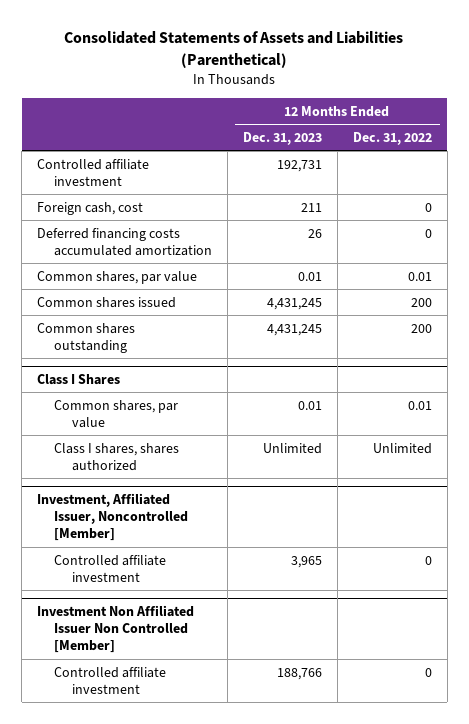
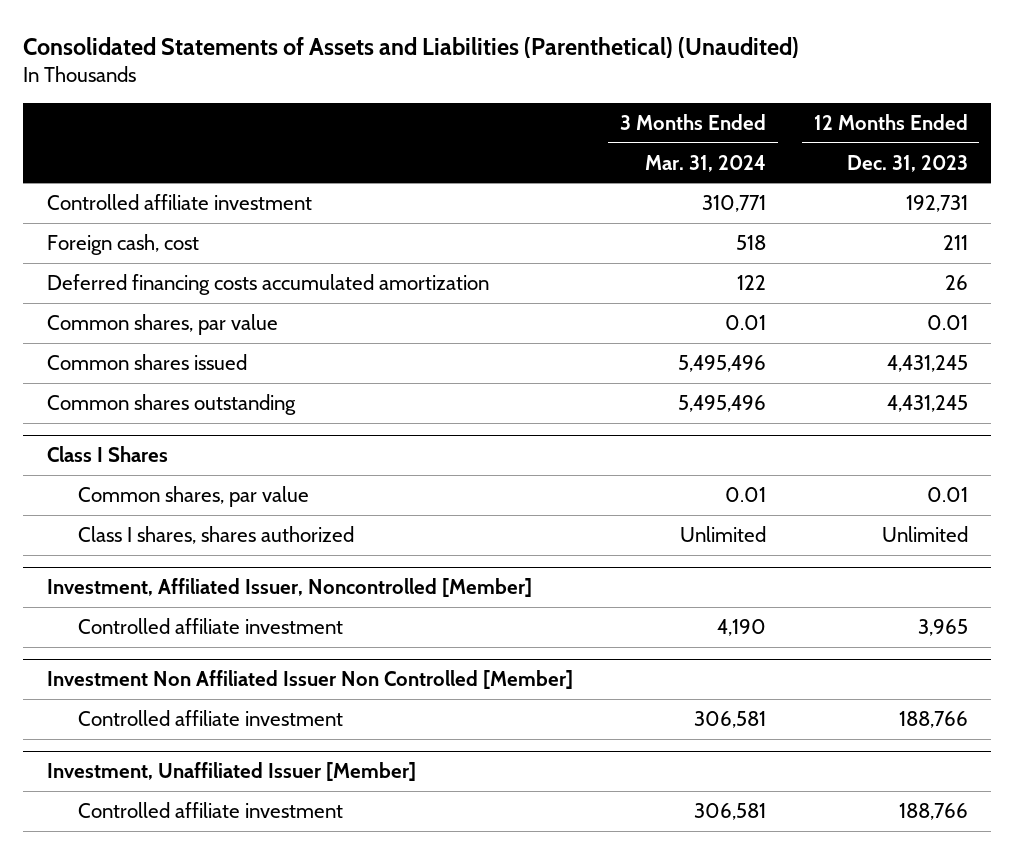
- Consolidated Statements of Assets and Liabilities (Parenthetical)
+ Consolidated Statements of Assets and Liabilities (Parenthetical) (Unaudited)
- | 12 Months Ended Dec. 31, 2023 | 12 Months Ended Dec. 31, 2022
+ | 3 Months Ended Mar. 31, 2024 | 12 Months Ended Dec. 31, 2023
+ Investment, Unaffiliated Issuer [Member]
+ Controlled affiliate investment | 306,581 | 188,766

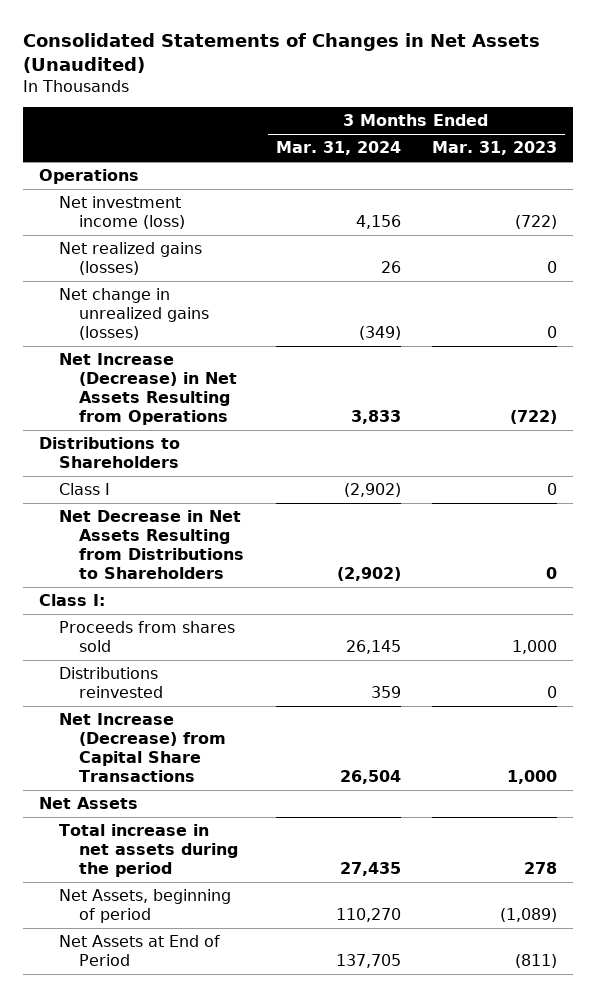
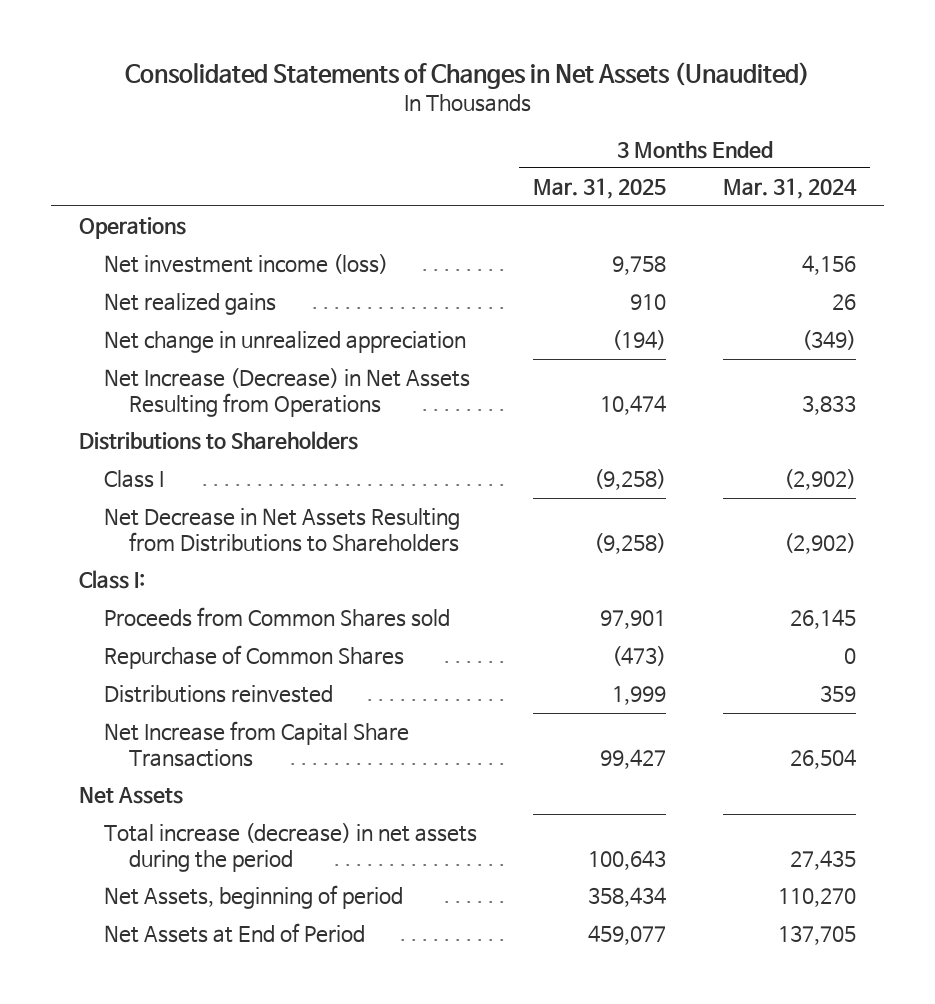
- | 3 Months Ended Mar. 31, 2024 | 3 Months Ended Mar. 31, 2023
+ | 3 Months Ended Mar. 31, 2025 | 3 Months Ended Mar. 31, 2024
- Net realized gains (losses) | 26 | 0
- Net change in unrealized gains (losses) | (349) | 0
+ Net realized gains | 910 | 26
+ Net change in unrealized appreciation | (194) | (349)
- Proceeds from shares sold | 26,145 | 1,000
+ Proceeds from Common Shares sold | 97,901 | 26,145
+ Repurchase of Common Shares | (473) | 0
- Net Increase (Decrease) from Capital Share Transactions | 26,504 | 1,000
+ Net Increase from Capital Share Transactions | 99,427 | 26,504
- Total increase in net assets during the period | 27,435 | 278
+ Total increase (decrease) in net assets during the period | 100,643 | 27,435

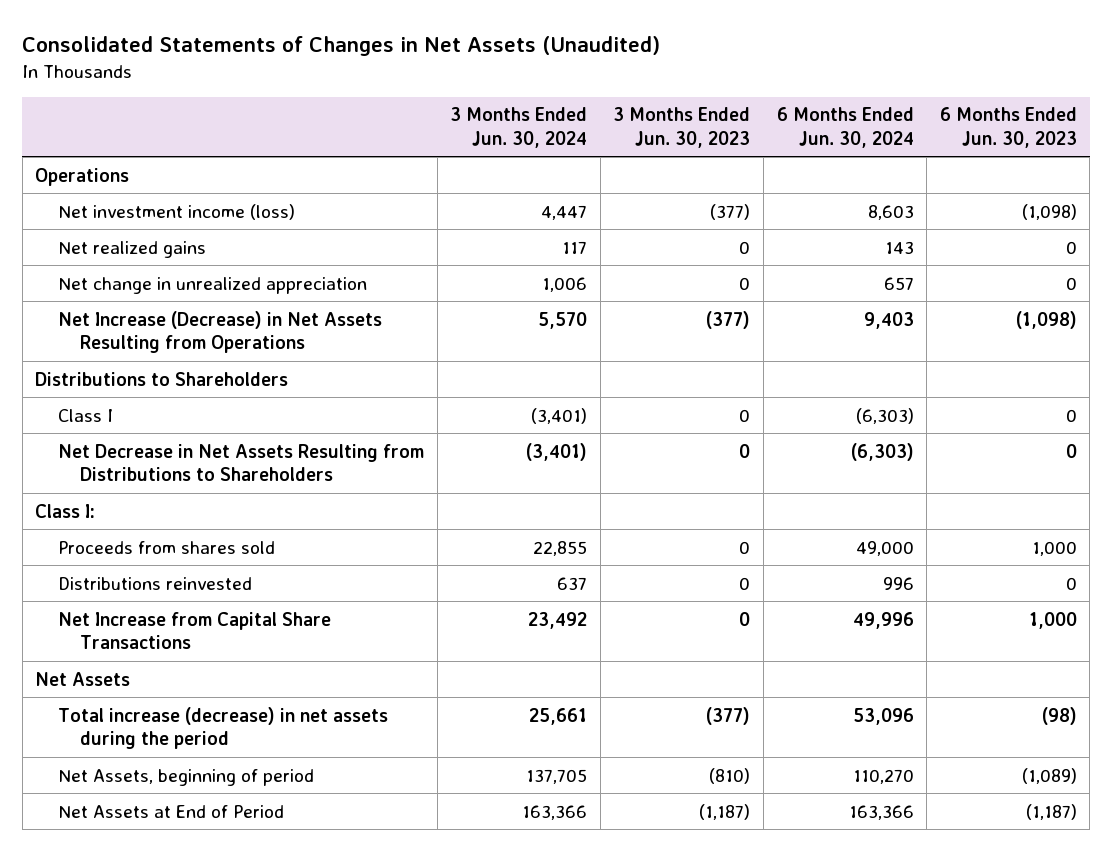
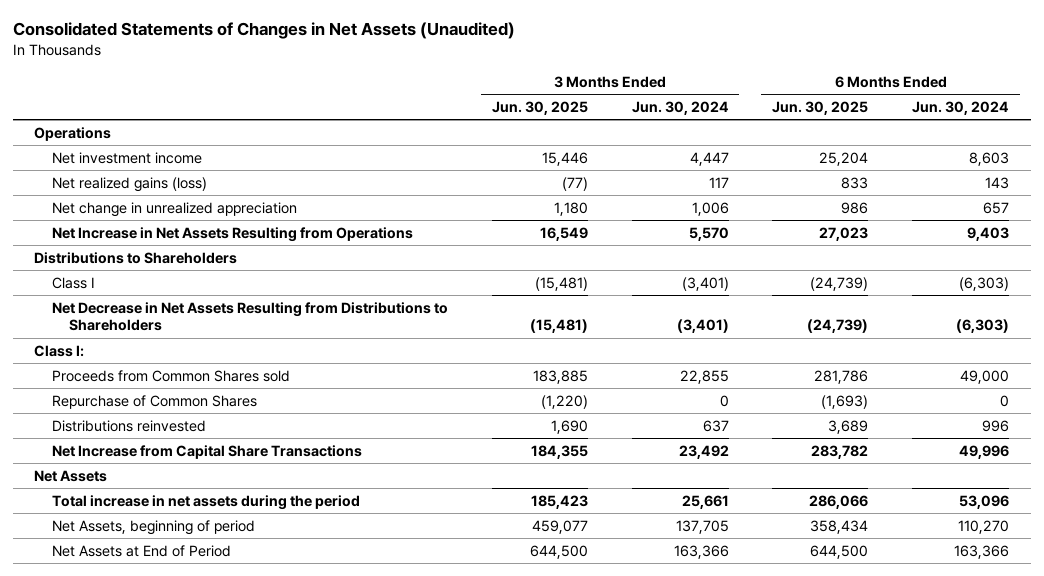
- | 3 Months Ended Jun. 30, 2024 | 3 Months Ended Jun. 30, 2023 | 6 Months Ended Jun. 30, 2024 | 6 Months Ended Jun. 30, 2023
+ | 3 Months Ended Jun. 30, 2025 | 3 Months Ended Jun. 30, 2024 | 6 Months Ended Jun. 30, 2025 | 6 Months Ended Jun. 30, 2024
- Net investment income (loss) | 4,447 | (377) | 8,603 | (1,098)
- Net realized gains | 117 | 0 | 143 | 0
+ Net investment income | 15,446 | 4,447 | 25,204 | 8,603
+ Net realized gains (loss) | (77) | 117 | 833 | 143
- Net Increase (Decrease) in Net Assets Resulting from Operations | 5,570 | (377) | 9,403 | (1,098)
+ Net Increase in Net Assets Resulting from Operations | 16,549 | 5,570 | 27,023 | 9,403
- Proceeds from shares sold | 22,855 | 0 | 49,000 | 1,000
+ Proceeds from Common Shares sold | 183,885 | 22,855 | 281,786 | 49,000
+ Repurchase of Common Shares | (1,220) | 0 | (1,693) | 0
- Total increase (decrease) in net assets during the period | 25,661 | (377) | 53,096 | (98)
+ Total increase in net assets during the period | 185,423 | 25,661 | 286,066 | 53,096

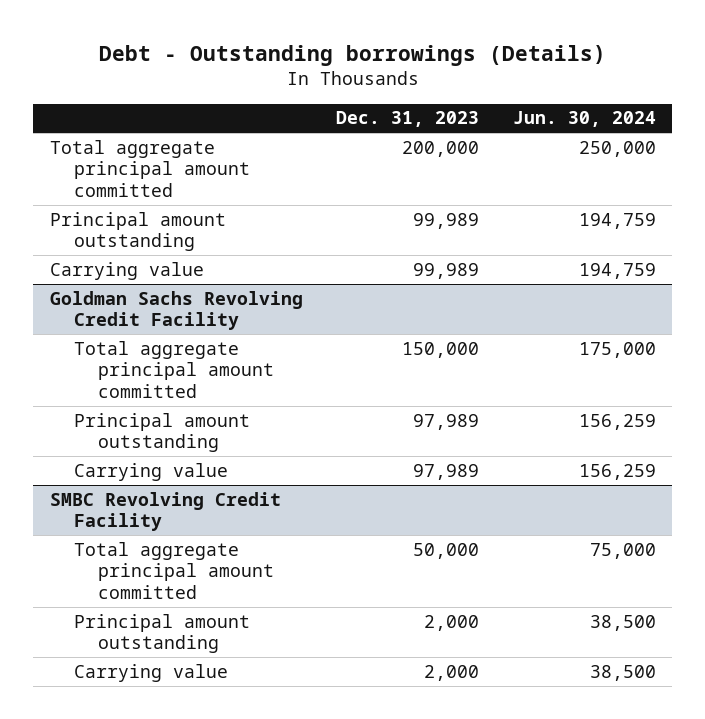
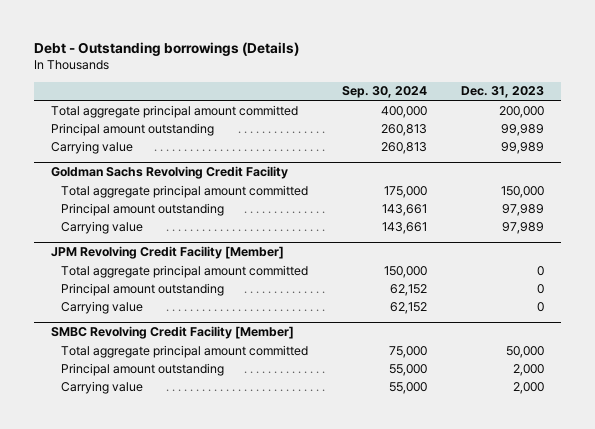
- | Dec. 31, 2023 | Jun. 30, 2024
+ | Sep. 30, 2024 | Dec. 31, 2023
- SMBC Revolving Credit Facility
+ JPM Revolving Credit Facility [Member]
+ Total aggregate principal amount committed | 150,000 | 0
+ Principal amount outstanding | 62,152 | 0
+ Carrying value | 62,152 | 0
+ SMBC Revolving Credit Facility [Member]

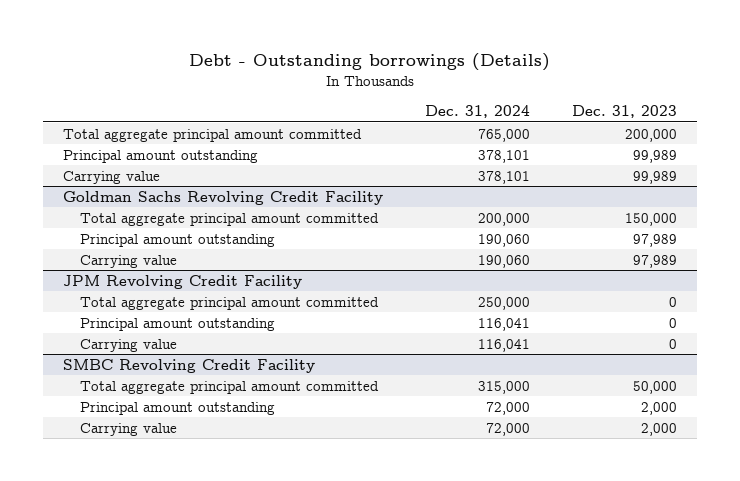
- | Sep. 30, 2024 | Dec. 31, 2023
+ | Dec. 31, 2024 | Dec. 31, 2023
- JPM Revolving Credit Facility [Member]
+ JPM Revolving Credit Facility
- SMBC Revolving Credit Facility [Member]
+ SMBC Revolving Credit Facility

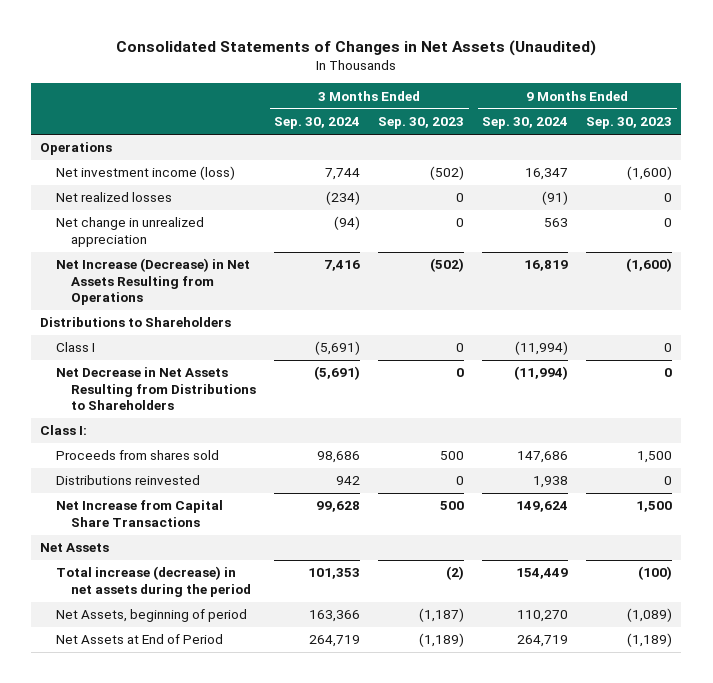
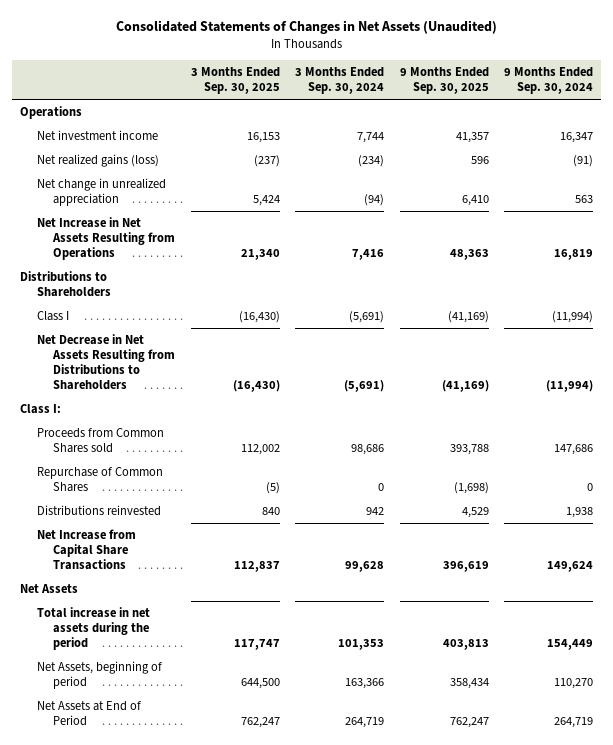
- | 3 Months Ended Sep. 30, 2024 | 3 Months Ended Sep. 30, 2023 | 9 Months Ended Sep. 30, 2024 | 9 Months Ended Sep. 30, 2023
+ | 3 Months Ended Sep. 30, 2025 | 3 Months Ended Sep. 30, 2024 | 9 Months Ended Sep. 30, 2025 | 9 Months Ended Sep. 30, 2024
- Net investment income (loss) | 7,744 | (502) | 16,347 | (1,600)
- Net realized losses | (234) | 0 | (91) | 0
+ Net investment income | 16,153 | 7,744 | 41,357 | 16,347
+ Net realized gains (loss) | (237) | (234) | 596 | (91)
- Net Increase (Decrease) in Net Assets Resulting from Operations | 7,416 | (502) | 16,819 | (1,600)
+ Net Increase in Net Assets Resulting from Operations | 21,340 | 7,416 | 48,363 | 16,819
- Proceeds from shares sold | 98,686 | 500 | 147,686 | 1,500
+ Proceeds from Common Shares sold | 112,002 | 98,686 | 393,788 | 147,686
+ Repurchase of Common Shares | (5) | 0 | (1,698) | 0
- Total increase (decrease) in net assets during the period | 101,353 | (2) | 154,449 | (100)
+ Total increase in net assets during the period | 117,747 | 101,353 | 403,813 | 154,449

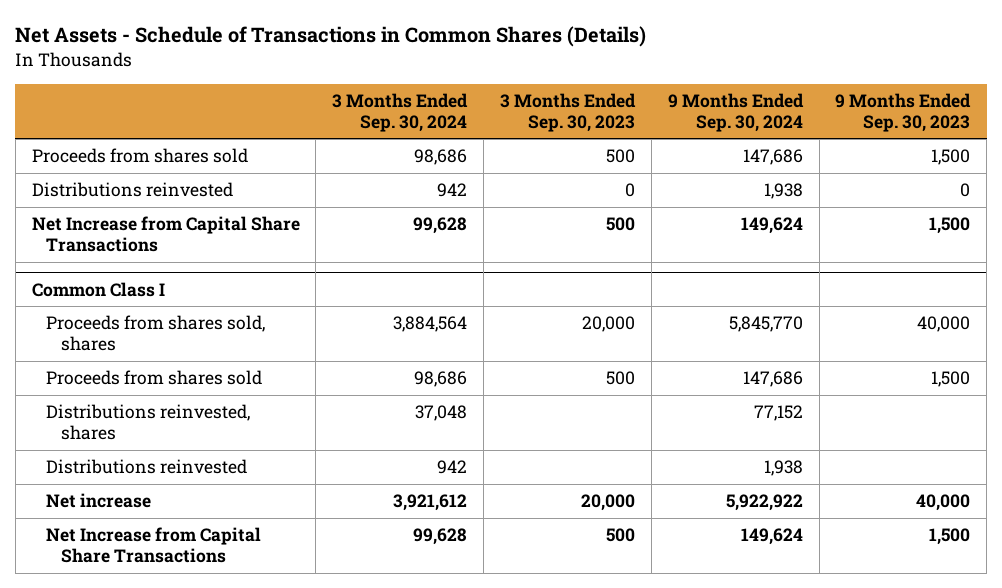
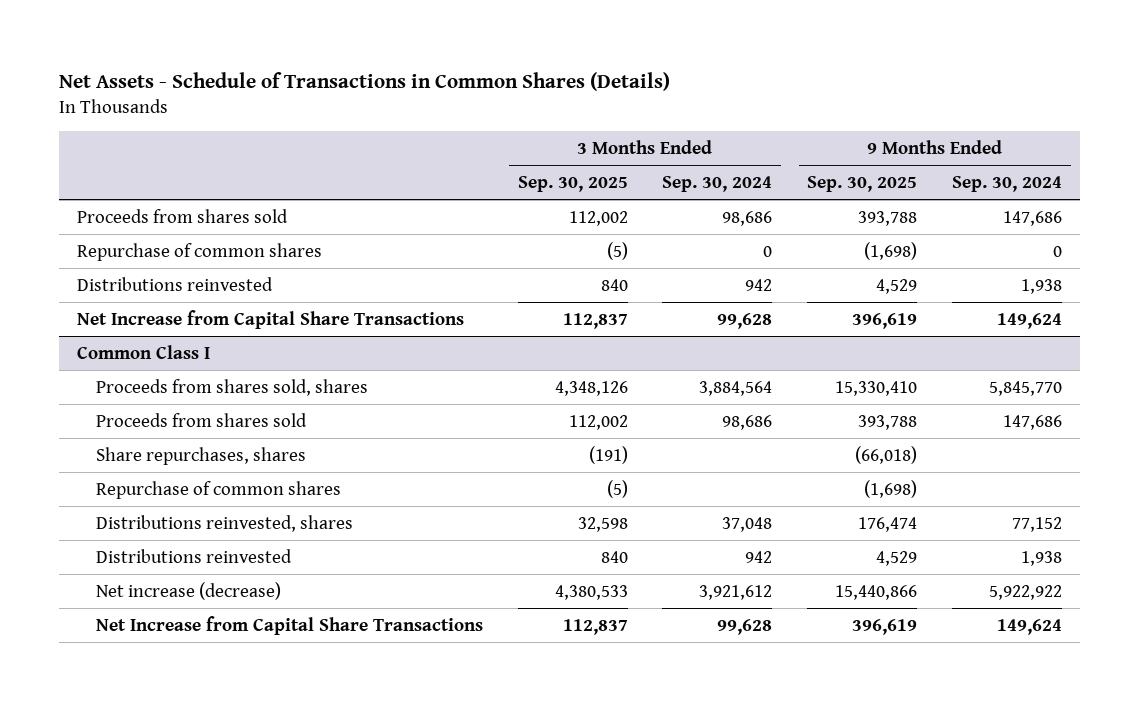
- | 3 Months Ended Sep. 30, 2024 | 3 Months Ended Sep. 30, 2023 | 9 Months Ended Sep. 30, 2024 | 9 Months Ended Sep. 30, 2023
+ | 3 Months Ended Sep. 30, 2025 | 3 Months Ended Sep. 30, 2024 | 9 Months Ended Sep. 30, 2025 | 9 Months Ended Sep. 30, 2024
+ Repurchase of common shares | (5) | 0 | (1,698) | 0
@ Common Class I
+ Share repurchases, shares | (191) | | (66,018) |
+ Repurchase of common shares | (5) | | (1,698) |
- Net increase | 3,921,612 | 20,000 | 5,922,922 | 40,000
+ Net increase (decrease) | 4,380,533 | 3,921,612 | 15,440,866 | 5,922,922

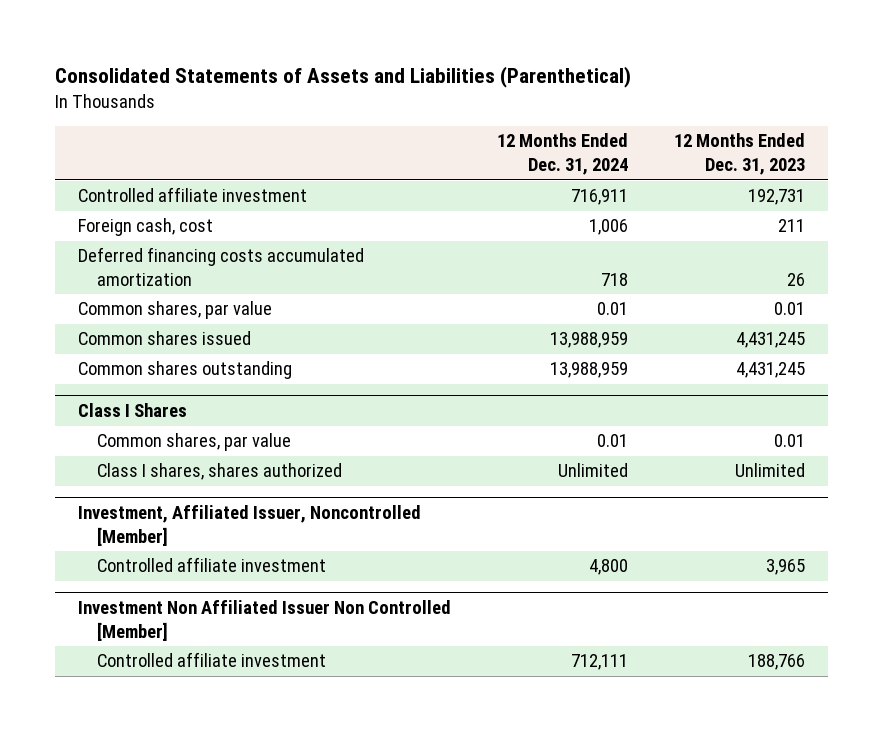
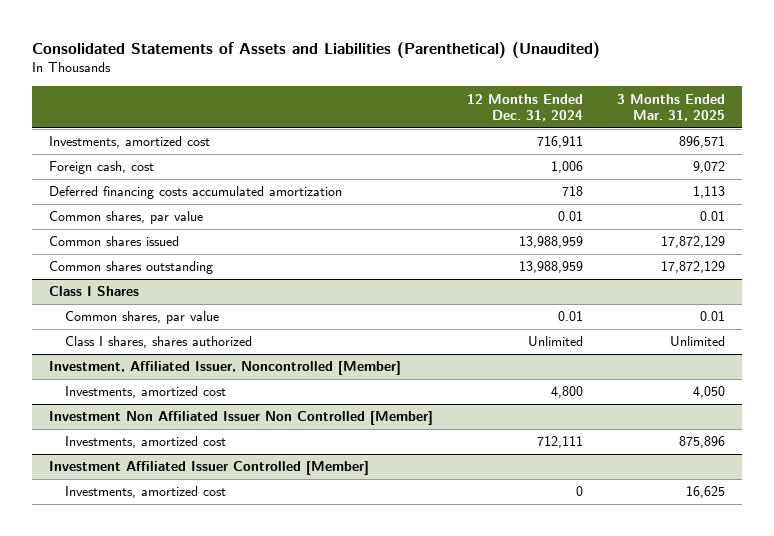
- Consolidated Statements of Assets and Liabilities (Parenthetical)
+ Consolidated Statements of Assets and Liabilities (Parenthetical) (Unaudited)
- | 12 Months Ended Dec. 31, 2024 | 12 Months Ended Dec. 31, 2023
+ | 12 Months Ended Dec. 31, 2024 | 3 Months Ended Mar. 31, 2025
- Controlled affiliate investment | 716,911 | 192,731
+ Investments, amortized cost | 716,911 | 896,571
@ Investment, Affiliated Issuer, Noncontrolled [Member]
- Controlled affiliate investment | 4,800 | 3,965
+ Investments, amortized cost | 4,800 | 4,050
@ Investment Non Affiliated Issuer Non Controlled [Member]
- Controlled affiliate investment | 712,111 | 188,766
+ Investments, amortized cost | 712,111 | 875,896
+ Investment Affiliated Issuer Controlled [Member]
+ Investments, amortized cost | 0 | 16,625

